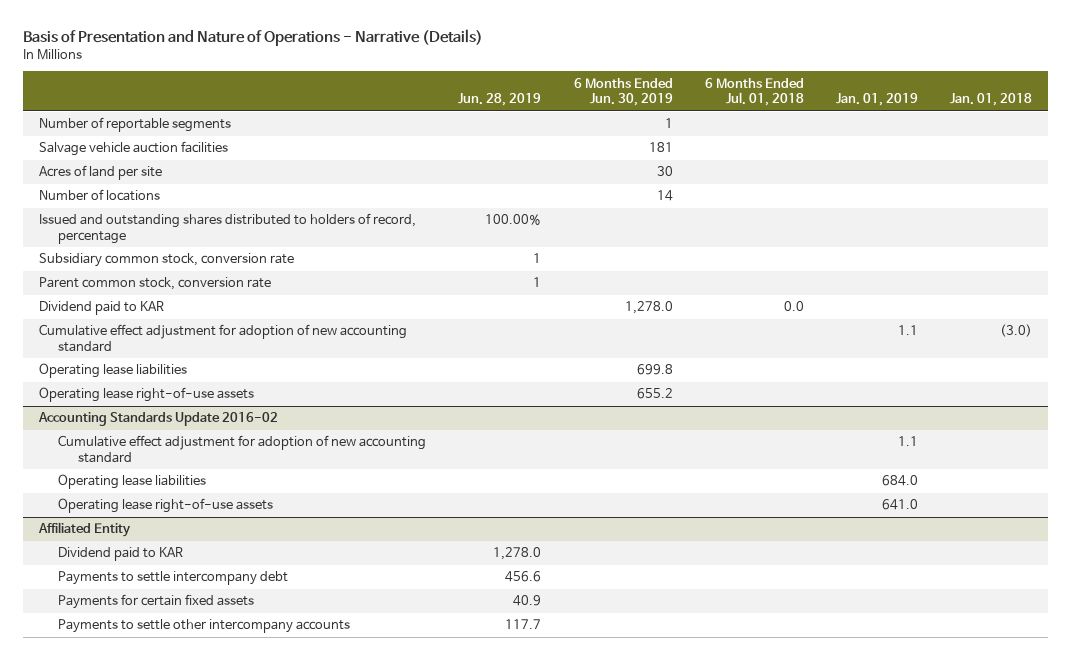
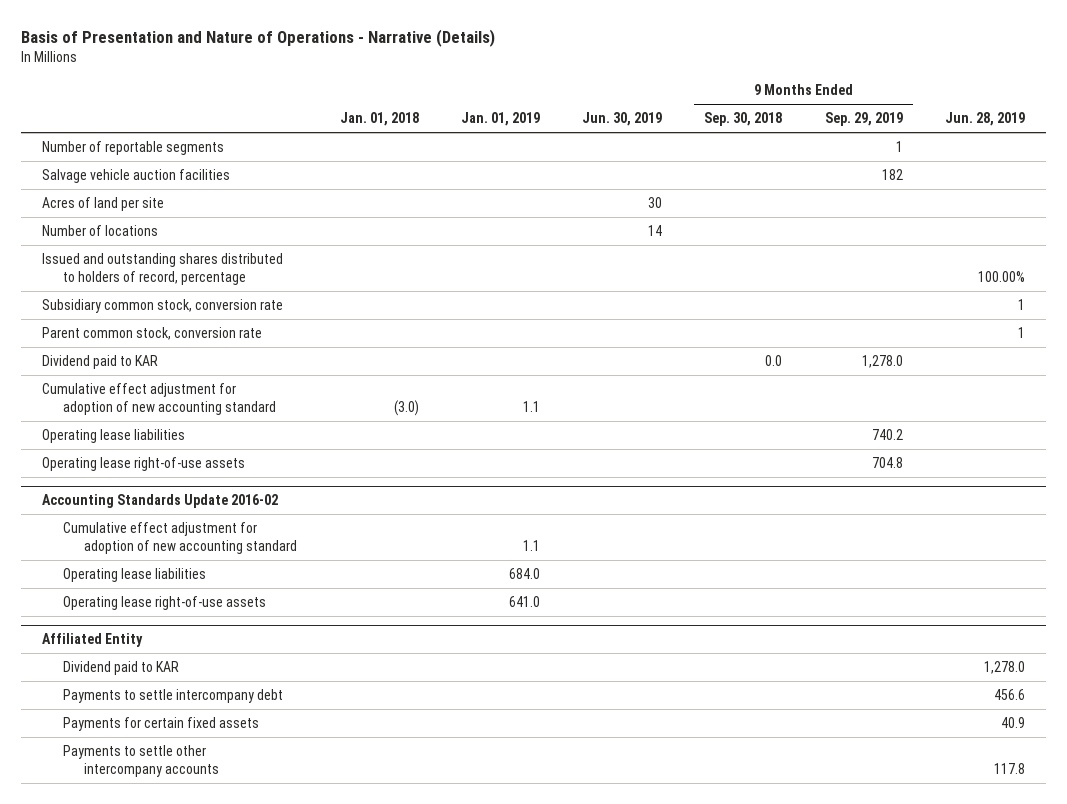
- | Jun. 28, 2019 | 6 Months Ended Jun. 30, 2019 | 6 Months Ended Jul. 01, 2018 | Jan. 01, 2019 | Jan. 01, 2018
+ | Jan. 01, 2018 | Jan. 01, 2019 | Jun. 30, 2019 | 9 Months Ended Sep. 30, 2018 | 9 Months Ended Sep. 29, 2019 | Jun. 28, 2019
@ Affiliated Entity
- Payments to settle other intercompany accounts | 117.7 | | | |
+ Payments to settle other intercompany accounts | | | | | | 117.8

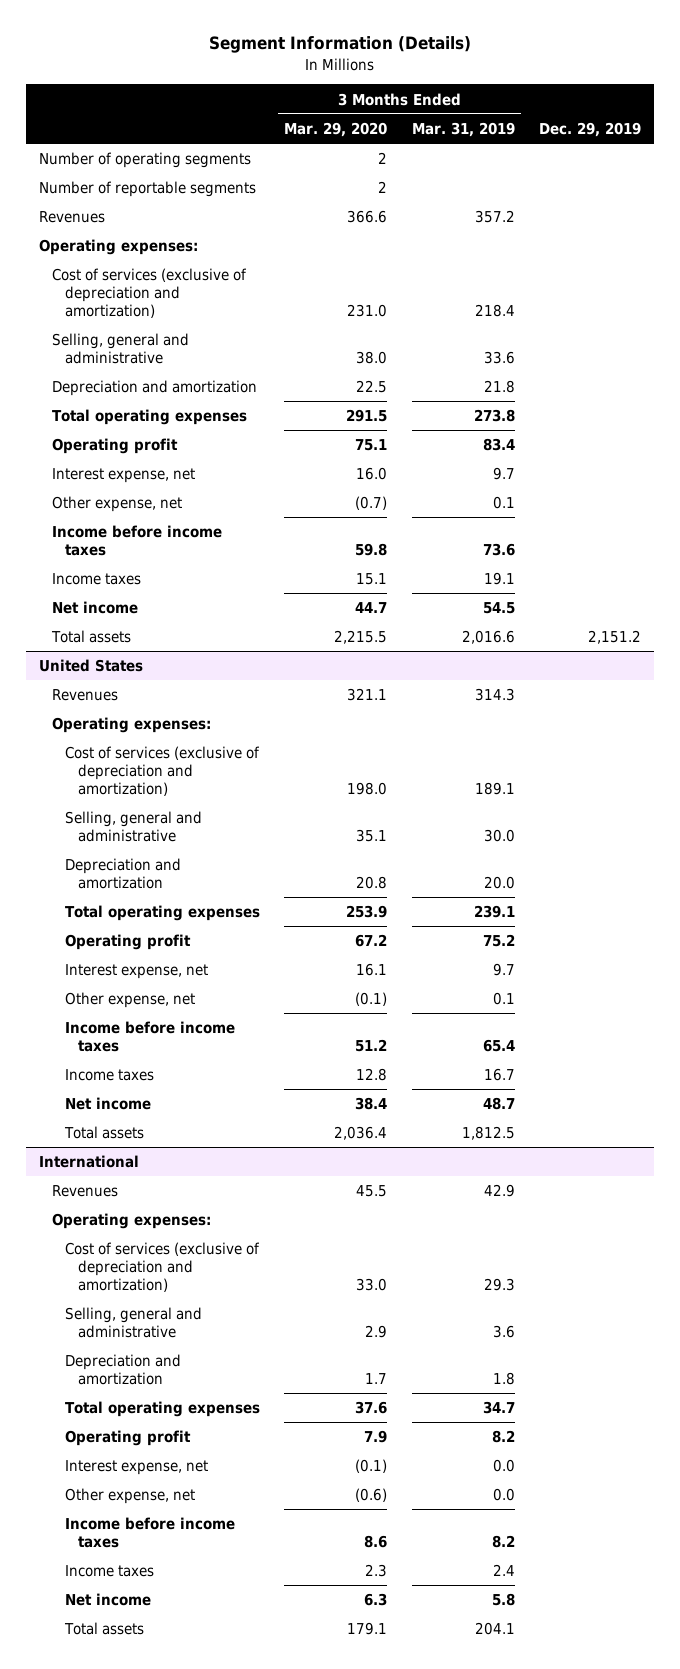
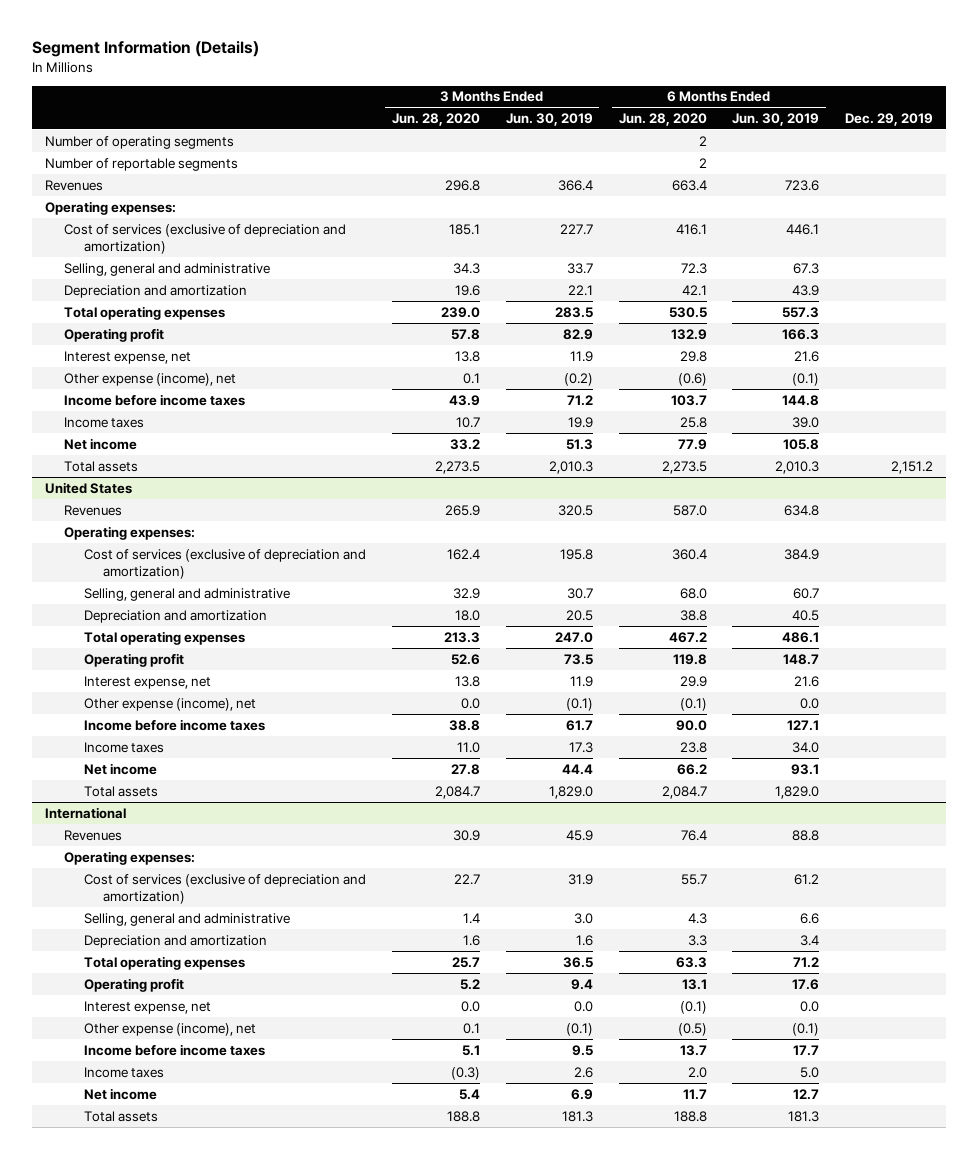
- | 3 Months Ended Mar. 29, 2020 | 3 Months Ended Mar. 31, 2019 | Dec. 29, 2019
+ | 3 Months Ended Jun. 28, 2020 | 3 Months Ended Jun. 30, 2019 | 6 Months Ended Jun. 28, 2020 | 6 Months Ended Jun. 30, 2019 | Dec. 29, 2019
- Other expense, net | (0.7) | 0.1 |
+ Other expense (income), net | 0.1 | (0.2) | (0.6) | (0.1) |
@ United States
- Other expense, net | (0.1) | 0.1 |
+ Other expense (income), net | 0.0 | (0.1) | (0.1) | 0.0 |
@ International
- Other expense, net | (0.6) | 0.0 |
+ Other expense (income), net | 0.1 | (0.1) | (0.5) | (0.1) |

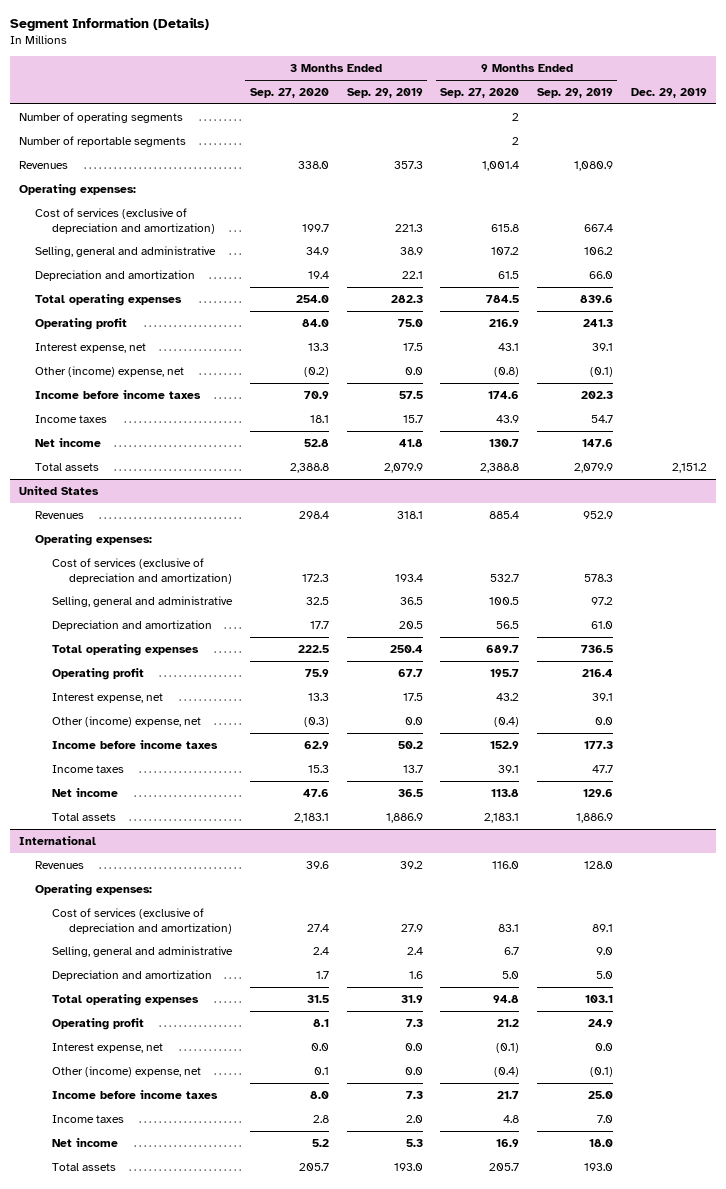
- | 3 Months Ended Jun. 28, 2020 | 3 Months Ended Jun. 30, 2019 | 6 Months Ended Jun. 28, 2020 | 6 Months Ended Jun. 30, 2019 | Dec. 29, 2019
+ | 3 Months Ended Sep. 27, 2020 | 3 Months Ended Sep. 29, 2019 | 9 Months Ended Sep. 27, 2020 | 9 Months Ended Sep. 29, 2019 | Dec. 29, 2019
- Other expense (income), net | 0.1 | (0.2) | (0.6) | (0.1) |
+ Other (income) expense, net | (0.2) | 0.0 | (0.8) | (0.1) |
@ United States
- Other expense (income), net | 0.0 | (0.1) | (0.1) | 0.0 |
+ Other (income) expense, net | (0.3) | 0.0 | (0.4) | 0.0 |
@ International
- Other expense (income), net | 0.1 | (0.1) | (0.5) | (0.1) |
+ Other (income) expense, net | 0.1 | 0.0 | (0.4) | (0.1) |

